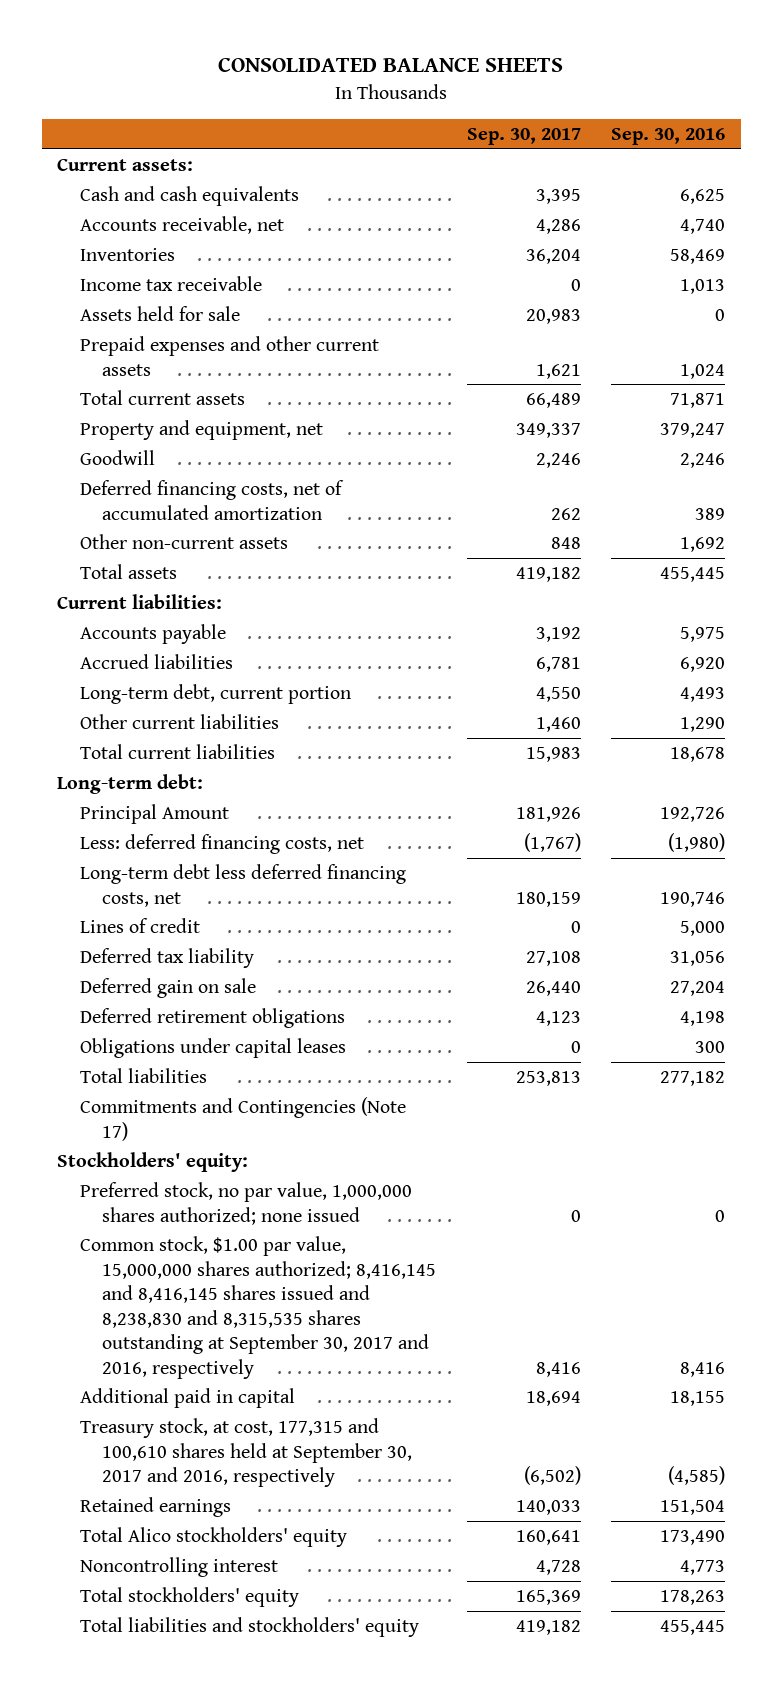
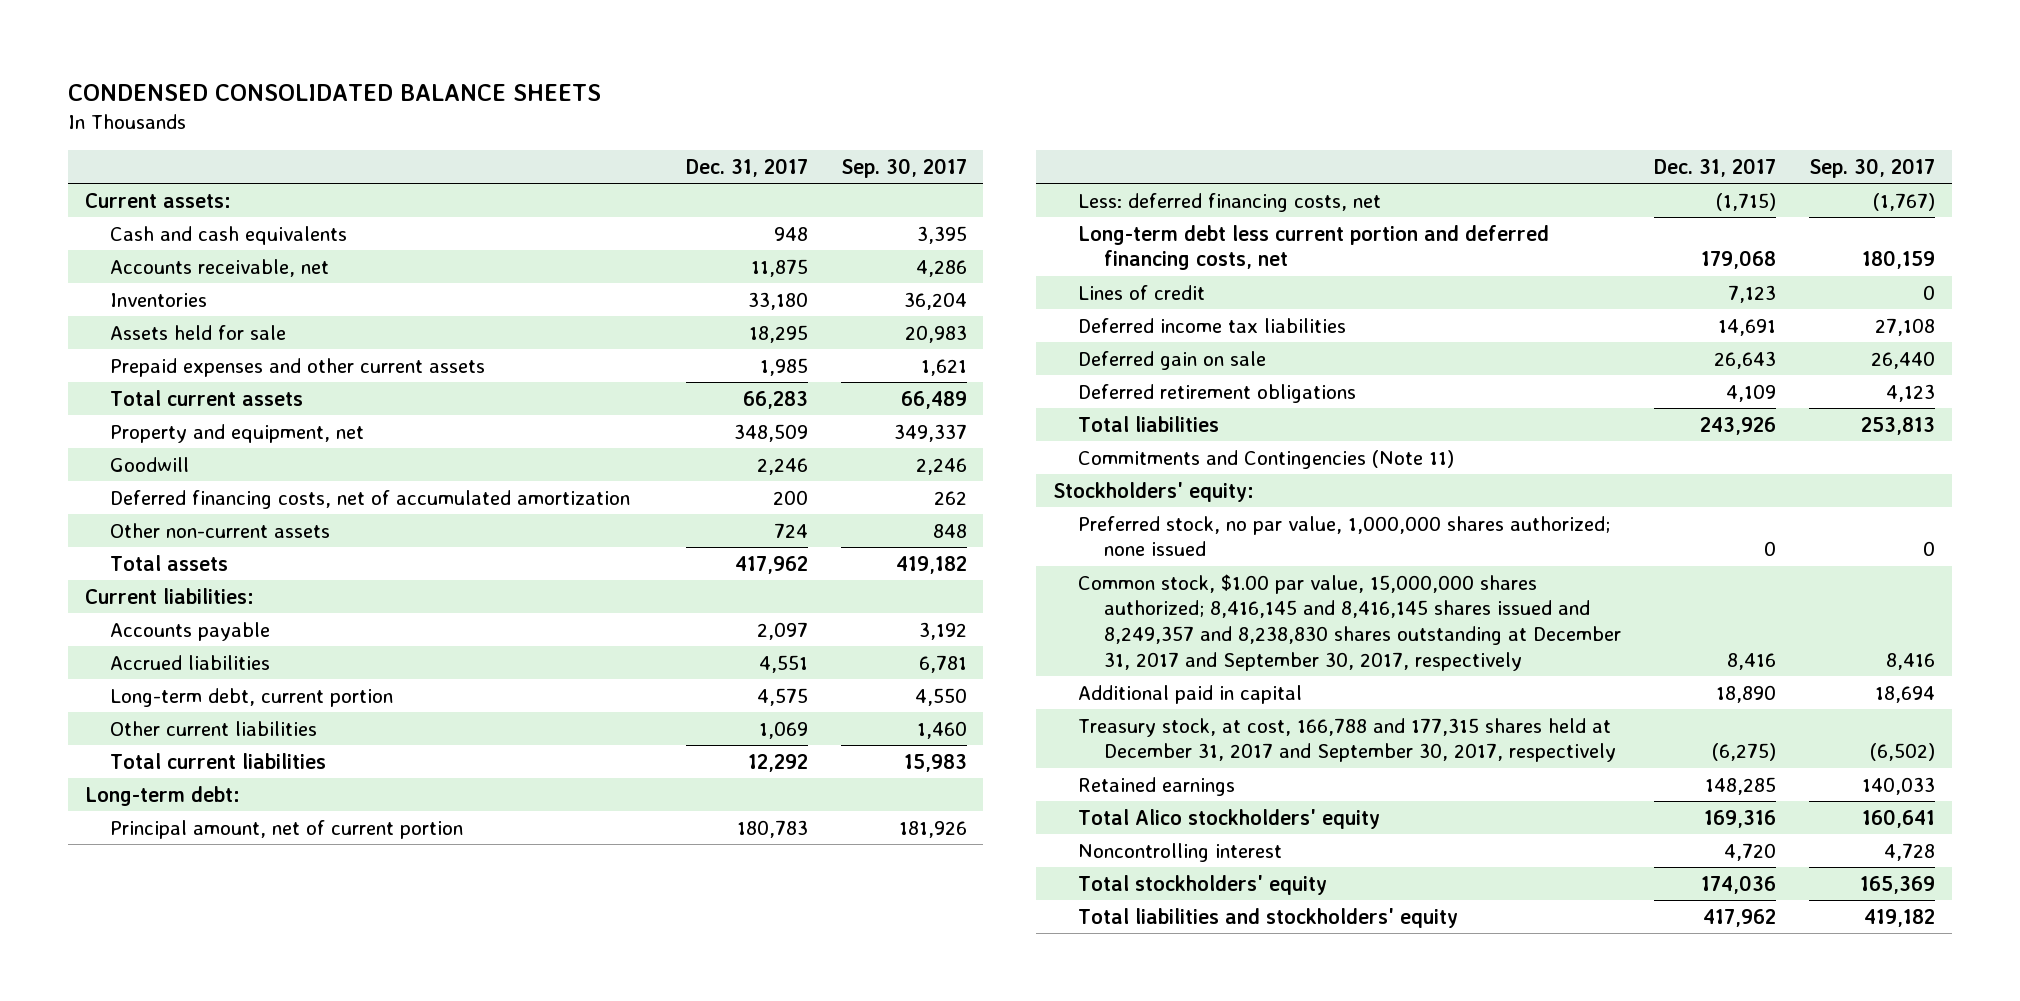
- CONSOLIDATED BALANCE SHEETS
+ CONDENSED CONSOLIDATED BALANCE SHEETS
- | Sep. 30, 2017 | Sep. 30, 2016
+ | Dec. 31, 2017 | Sep. 30, 2017
- Income tax receivable | 0 | 1,013
- Principal Amount | 181,926 | 192,726
+ Principal amount, net of current portion | 180,783 | 181,926
- Long-term debt less deferred financing costs, net | 180,159 | 190,746
+ Long-term debt less current portion and deferred financing costs, net | 179,068 | 180,159
- Deferred tax liability | 27,108 | 31,056
+ Deferred income tax liabilities | 14,691 | 27,108
- Obligations under capital leases | 0 | 300
- Commitments and Contingencies (Note 17)
+ Commitments and Contingencies (Note 11)
- Common stock, $1.00 par value, 15,000,000 shares authorized; 8,416,145 and 8,416,145 shares issued and 8,238,830 and 8,315,535 shares outstanding at September 30, 2017 and 2016, respectively | 8,416 | 8,416
+ Common stock, $1.00 par value, 15,000,000 shares authorized; 8,416,145 and 8,416,145 shares issued and 8,249,357 and 8,238,830 shares outstanding at December 31, 2017 and September 30, 2017, respectively | 8,416 | 8,416
- Treasury stock, at cost, 177,315 and 100,610 shares held at September 30, 2017 and 2016, respectively | (6,502) | (4,585)
+ Treasury stock, at cost, 166,788 and 177,315 shares held at December 31, 2017 and September 30, 2017, respectively | (6,275) | (6,502)

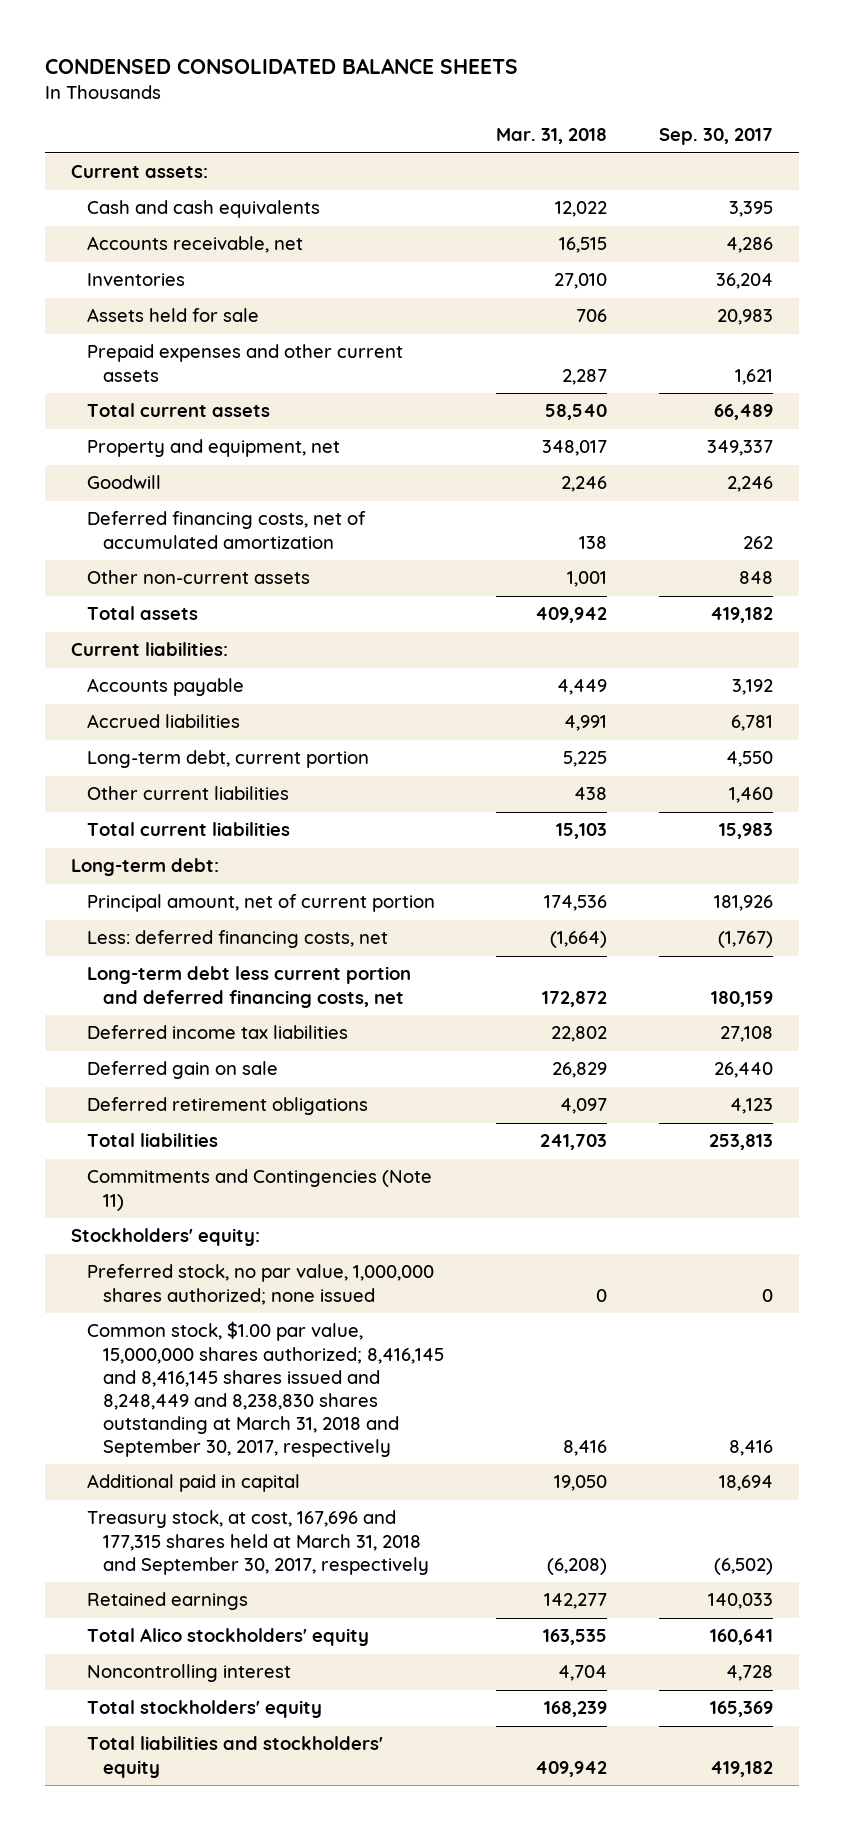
- | Dec. 31, 2017 | Sep. 30, 2017
+ | Mar. 31, 2018 | Sep. 30, 2017
- Lines of credit | 7,123 | 0
- Common stock, $1.00 par value, 15,000,000 shares authorized; 8,416,145 and 8,416,145 shares issued and 8,249,357 and 8,238,830 shares outstanding at December 31, 2017 and September 30, 2017, respectively | 8,416 | 8,416
+ Common stock, $1.00 par value, 15,000,000 shares authorized; 8,416,145 and 8,416,145 shares issued and 8,248,449 and 8,238,830 shares outstanding at March 31, 2018 and September 30, 2017, respectively | 8,416 | 8,416
- Treasury stock, at cost, 166,788 and 177,315 shares held at December 31, 2017 and September 30, 2017, respectively | (6,275) | (6,502)
+ Treasury stock, at cost, 167,696 and 177,315 shares held at March 31, 2018 and September 30, 2017, respectively | (6,208) | (6,502)

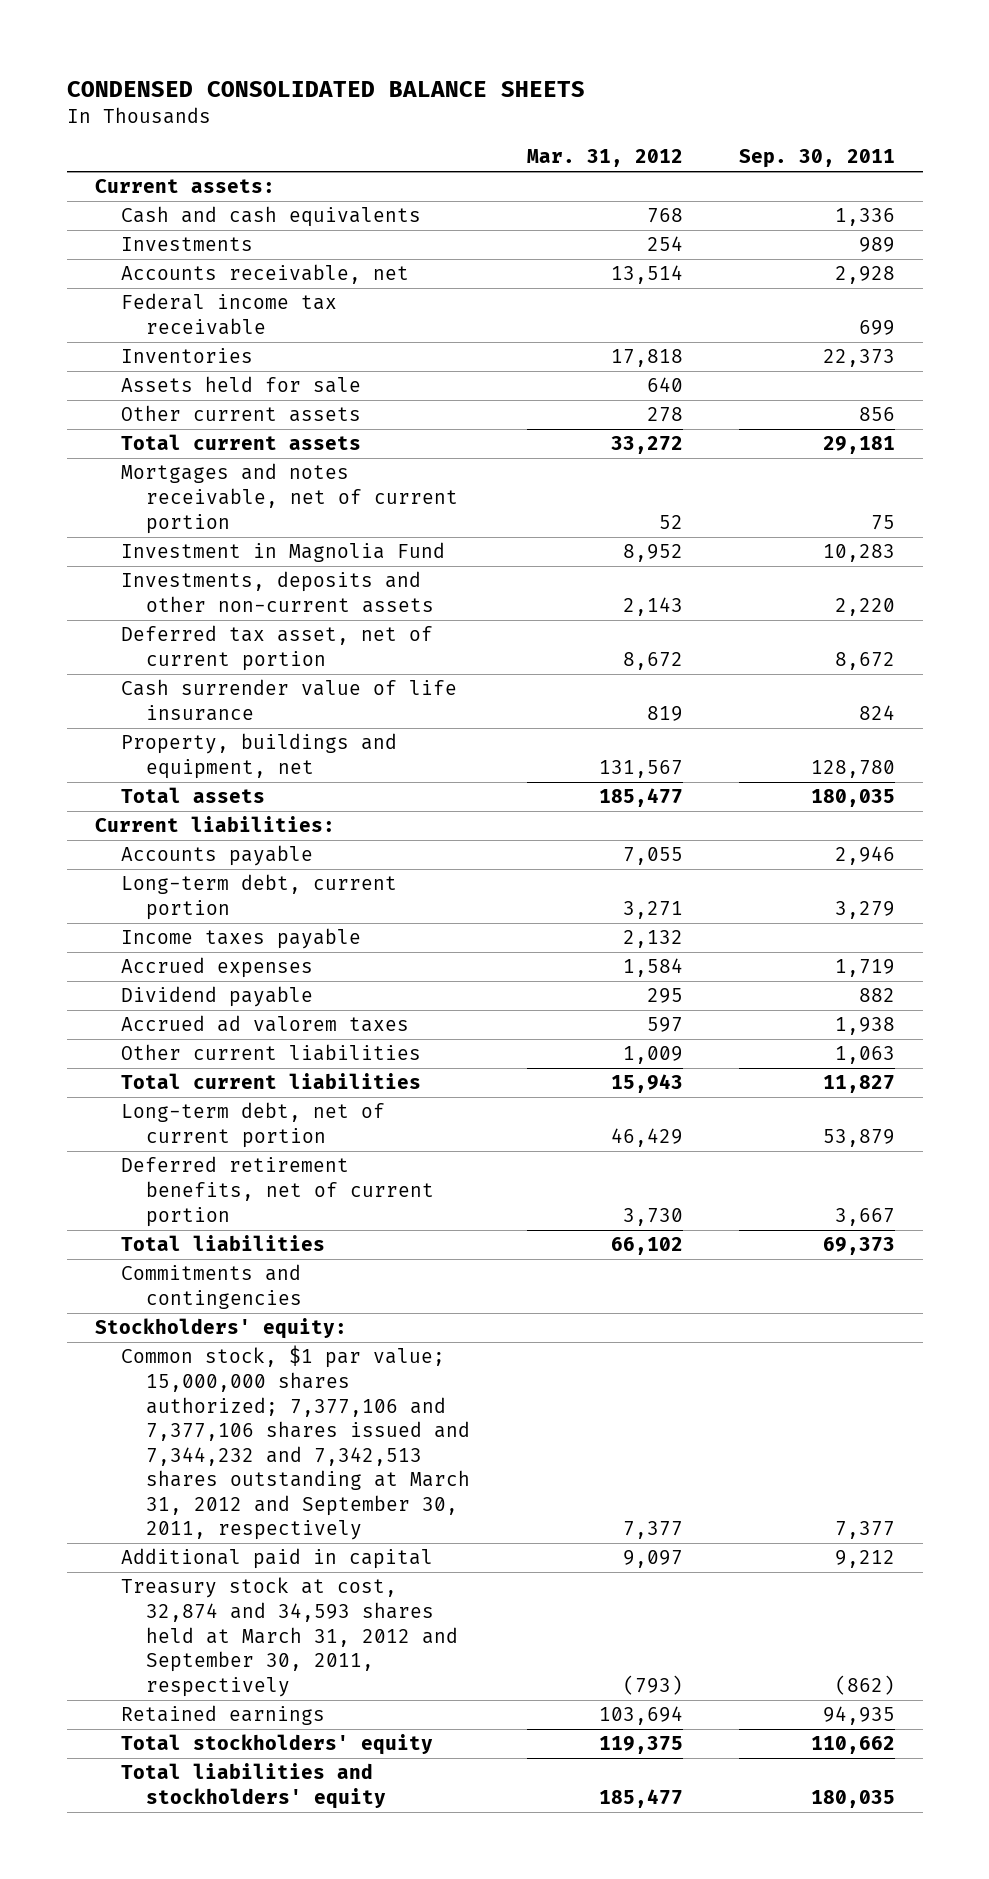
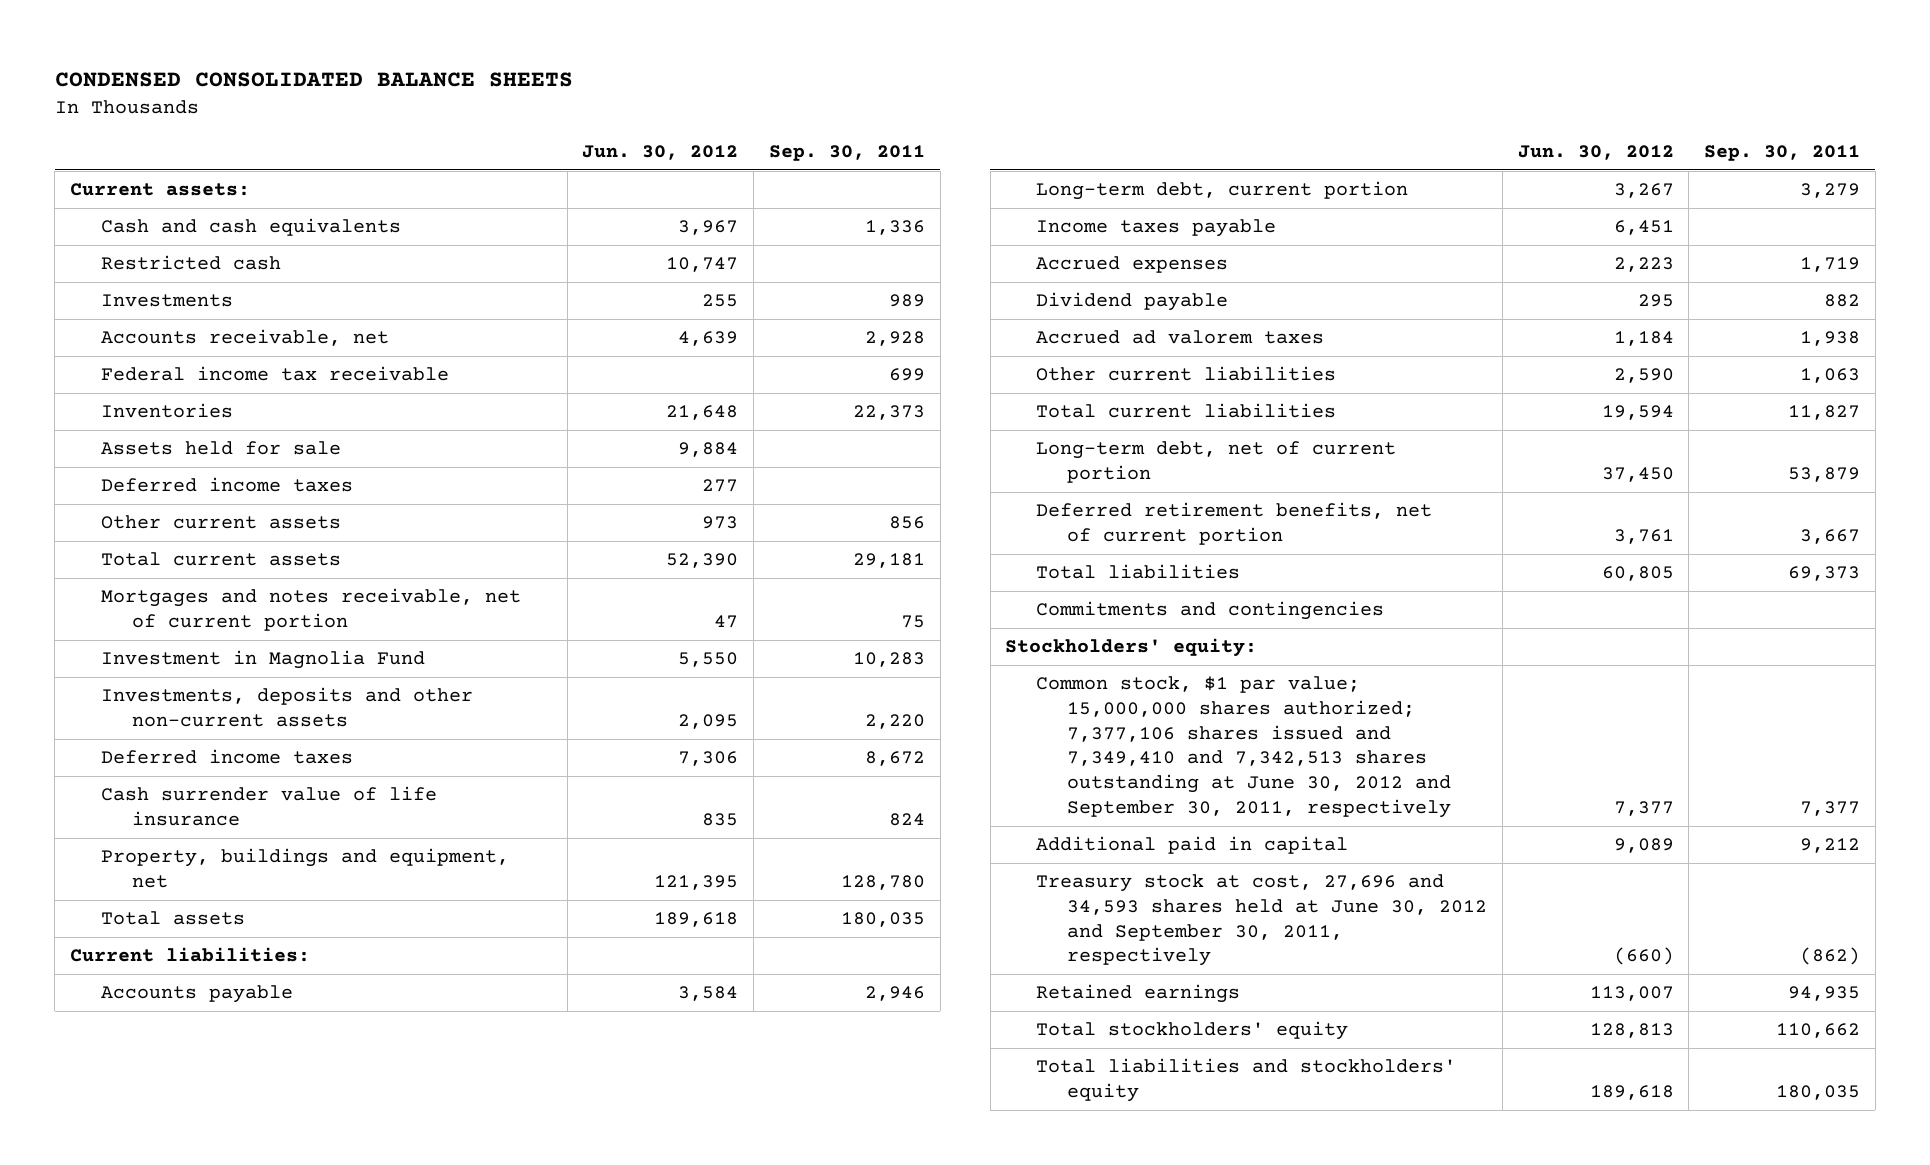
- | Mar. 31, 2012 | Sep. 30, 2011
+ | Jun. 30, 2012 | Sep. 30, 2011
+ Restricted cash | 10,747 |
+ Deferred income taxes | 277 |
- Deferred tax asset, net of current portion | 8,672 | 8,672
+ Deferred income taxes | 7,306 | 8,672
- Common stock, $1 par value; 15,000,000 shares authorized; 7,377,106 and 7,377,106 shares issued and 7,344,232 and 7,342,513 shares outstanding at March 31, 2012 and September 30, 2011, respectively | 7,377 | 7,377
+ Common stock, $1 par value; 15,000,000 shares authorized; 7,377,106 shares issued and 7,349,410 and 7,342,513 shares outstanding at June 30, 2012 and September 30, 2011, respectively | 7,377 | 7,377
- Treasury stock at cost, 32,874 and 34,593 shares held at March 31, 2012 and September 30, 2011, respectively | (793) | (862)
+ Treasury stock at cost, 27,696 and 34,593 shares held at June 30, 2012 and September 30, 2011, respectively | (660) | (862)

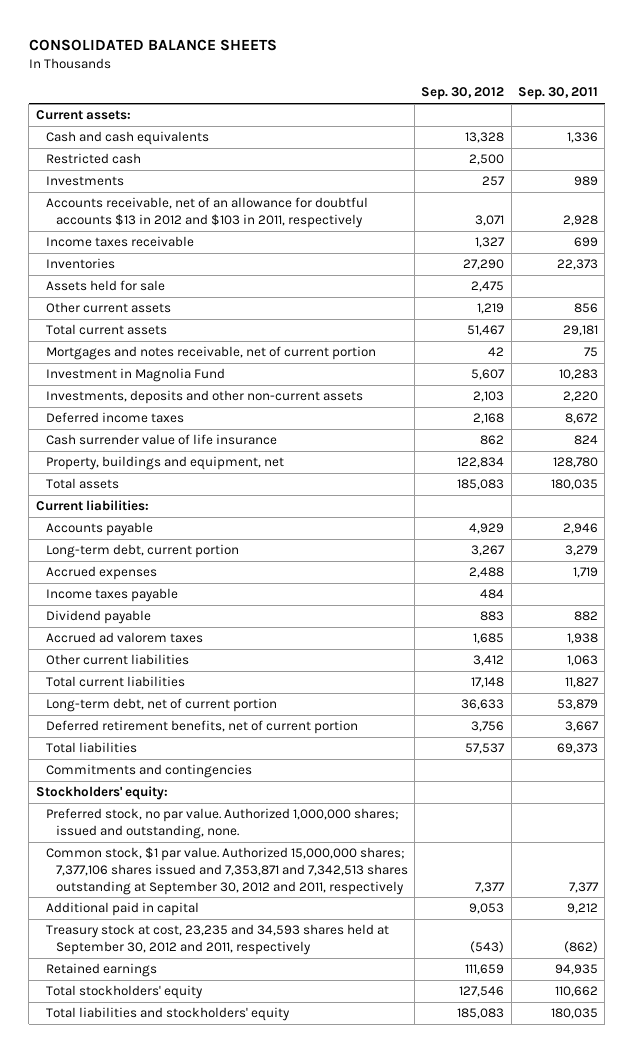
- CONDENSED CONSOLIDATED BALANCE SHEETS
+ CONSOLIDATED BALANCE SHEETS
- | Jun. 30, 2012 | Sep. 30, 2011
+ | Sep. 30, 2012 | Sep. 30, 2011
- Accounts receivable, net | 4,639 | 2,928
- Federal income tax receivable | | 699
+ Accounts receivable, net of an allowance for doubtful accounts $13 in 2012 and $103 in 2011, respectively | 3,071 | 2,928
+ Income taxes receivable | 1,327 | 699
- Deferred income taxes | 277 |
moved down: Income taxes payable | 484 |
- Common stock, $1 par value; 15,000,000 shares authorized; 7,377,106 shares issued and 7,349,410 and 7,342,513 shares outstanding at June 30, 2012 and September 30, 2011, respectively | 7,377 | 7,377
+ Preferred stock, no par value. Authorized 1,000,000 shares; issued and outstanding, none.
+ Common stock, $1 par value. Authorized 15,000,000 shares; 7,377,106 shares issued and 7,353,871 and 7,342,513 shares outstanding at September 30, 2012 and 2011, respectively | 7,377 | 7,377
- Treasury stock at cost, 27,696 and 34,593 shares held at June 30, 2012 and September 30, 2011, respectively | (660) | (862)
+ Treasury stock at cost, 23,235 and 34,593 shares held at September 30, 2012 and 2011, respectively | (543) | (862)

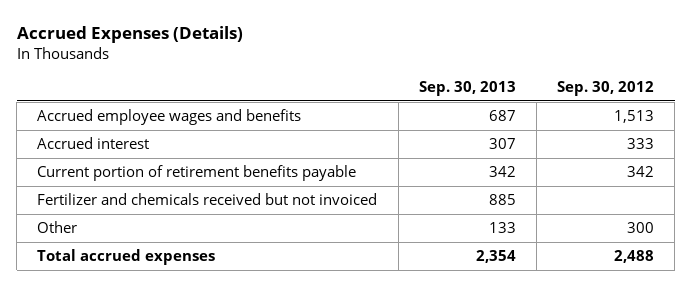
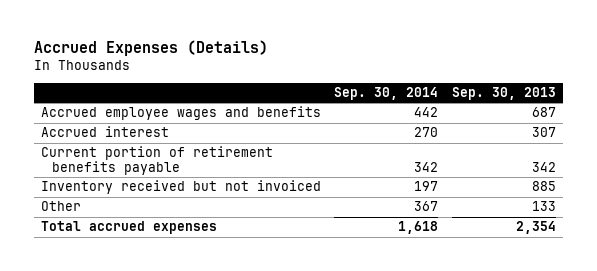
- | Sep. 30, 2013 | Sep. 30, 2012
+ | Sep. 30, 2014 | Sep. 30, 2013
- Fertilizer and chemicals received but not invoiced | 885 |
+ Inventory received but not invoiced | 197 | 885

